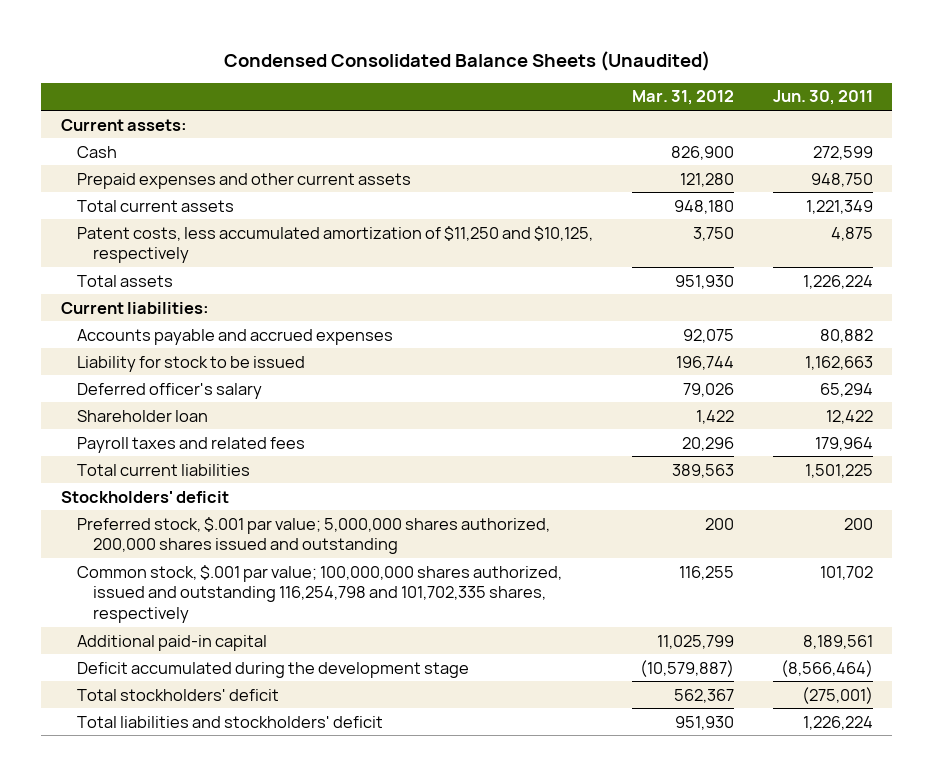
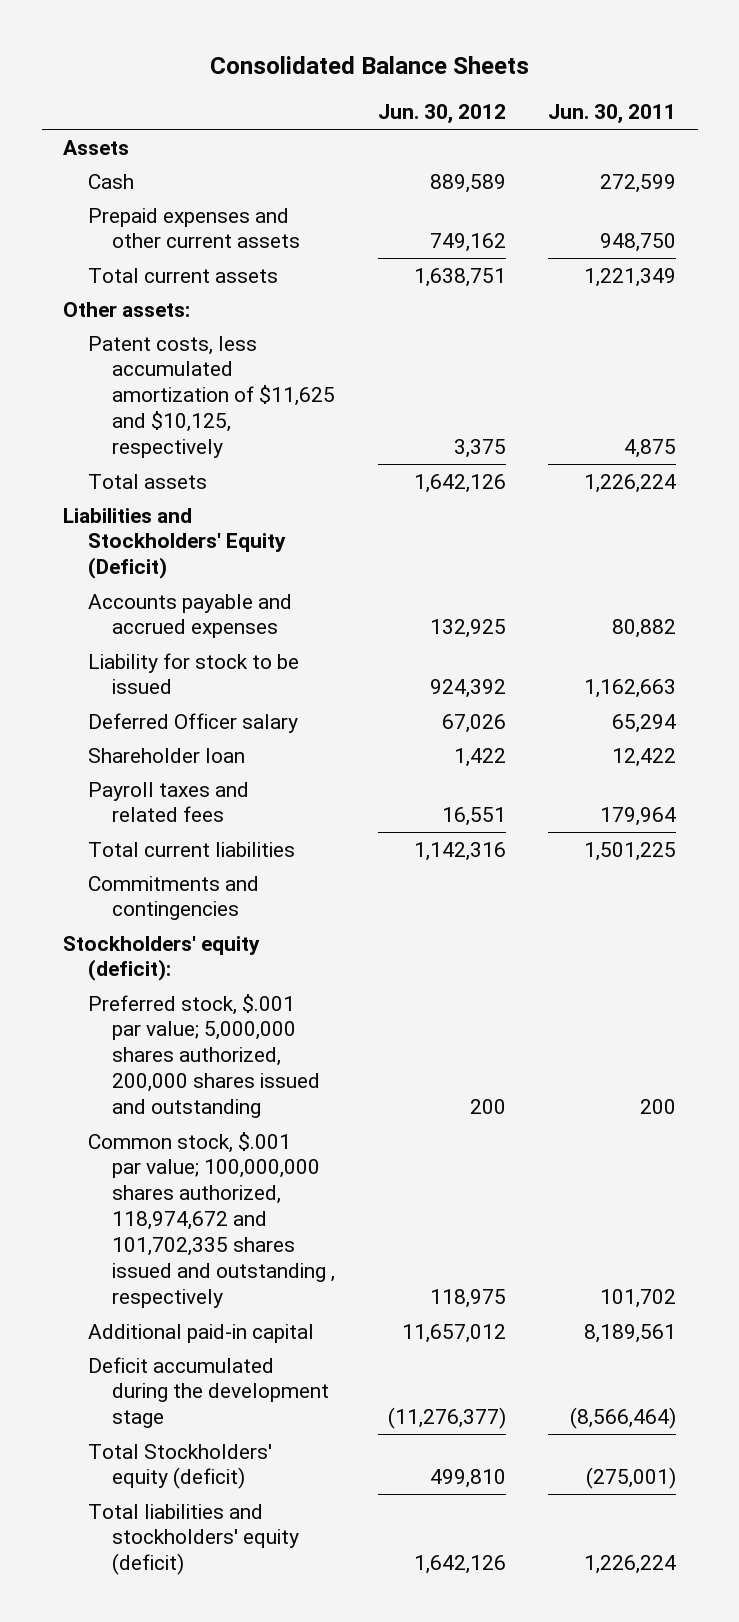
- Condensed Consolidated Balance Sheets (Unaudited)
+ Consolidated Balance Sheets
- | Mar. 31, 2012 | Jun. 30, 2011
+ | Jun. 30, 2012 | Jun. 30, 2011
- Current assets:
+ Assets
- Patent costs, less accumulated amortization of $11,250 and $10,125, respectively | 3,750 | 4,875
+ Other assets:
+ Patent costs, less accumulated amortization of $11,625 and $10,125, respectively | 3,375 | 4,875
- Current liabilities:
+ Liabilities and Stockholders' Equity (Deficit)
- Deferred officer's salary | 79,026 | 65,294
+ Deferred Officer salary | 67,026 | 65,294
- Stockholders' deficit
+ Commitments and contingencies
+ Stockholders' equity (deficit):
- Common stock, $.001 par value; 100,000,000 shares authorized, issued and outstanding 116,254,798 and 101,702,335 shares, respectively | 116,255 | 101,702
+ Common stock, $.001 par value; 100,000,000 shares authorized, 118,974,672 and 101,702,335 shares issued and outstanding , respectively | 118,975 | 101,702
- Total stockholders' deficit | 562,367 | (275,001)
- Total liabilities and stockholders' deficit | 951,930 | 1,226,224
+ Total Stockholders' equity (deficit) | 499,810 | (275,001)
+ Total liabilities and stockholders' equity (deficit) | 1,642,126 | 1,226,224

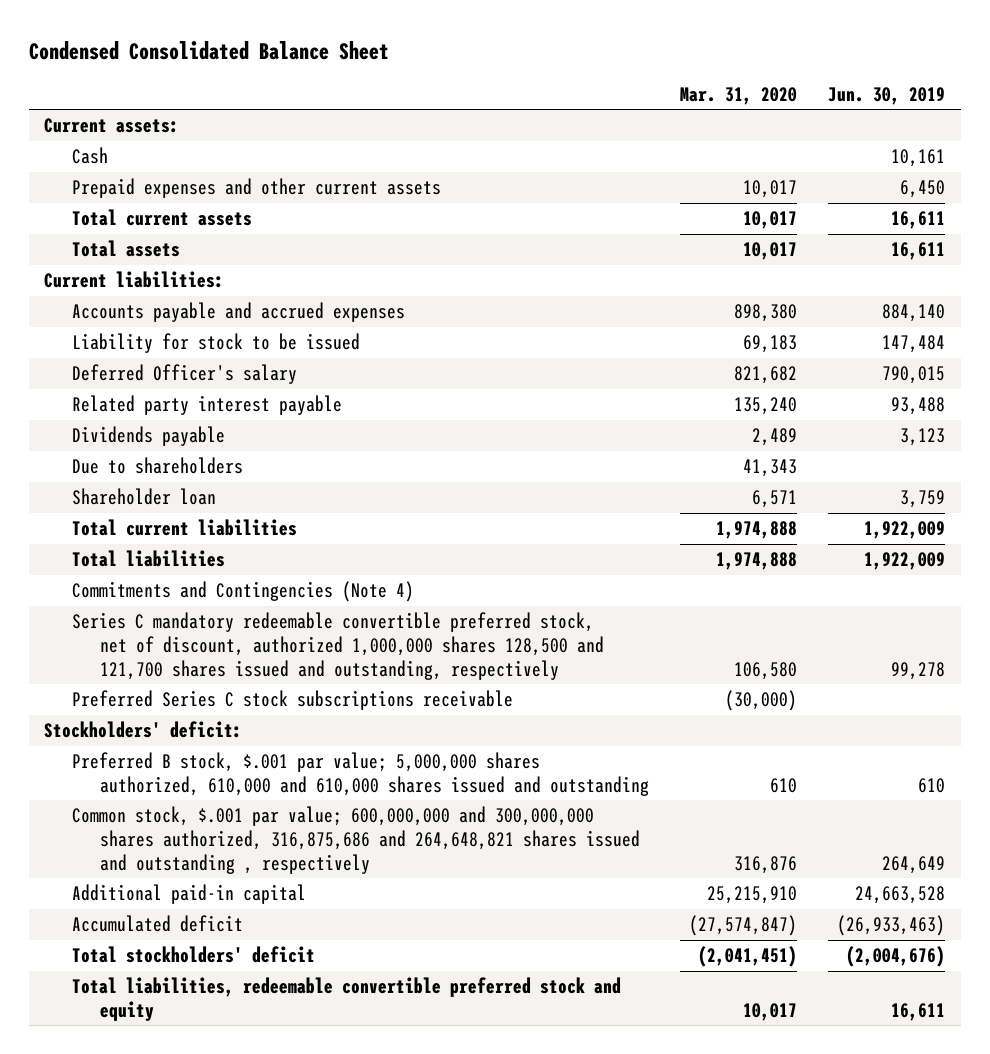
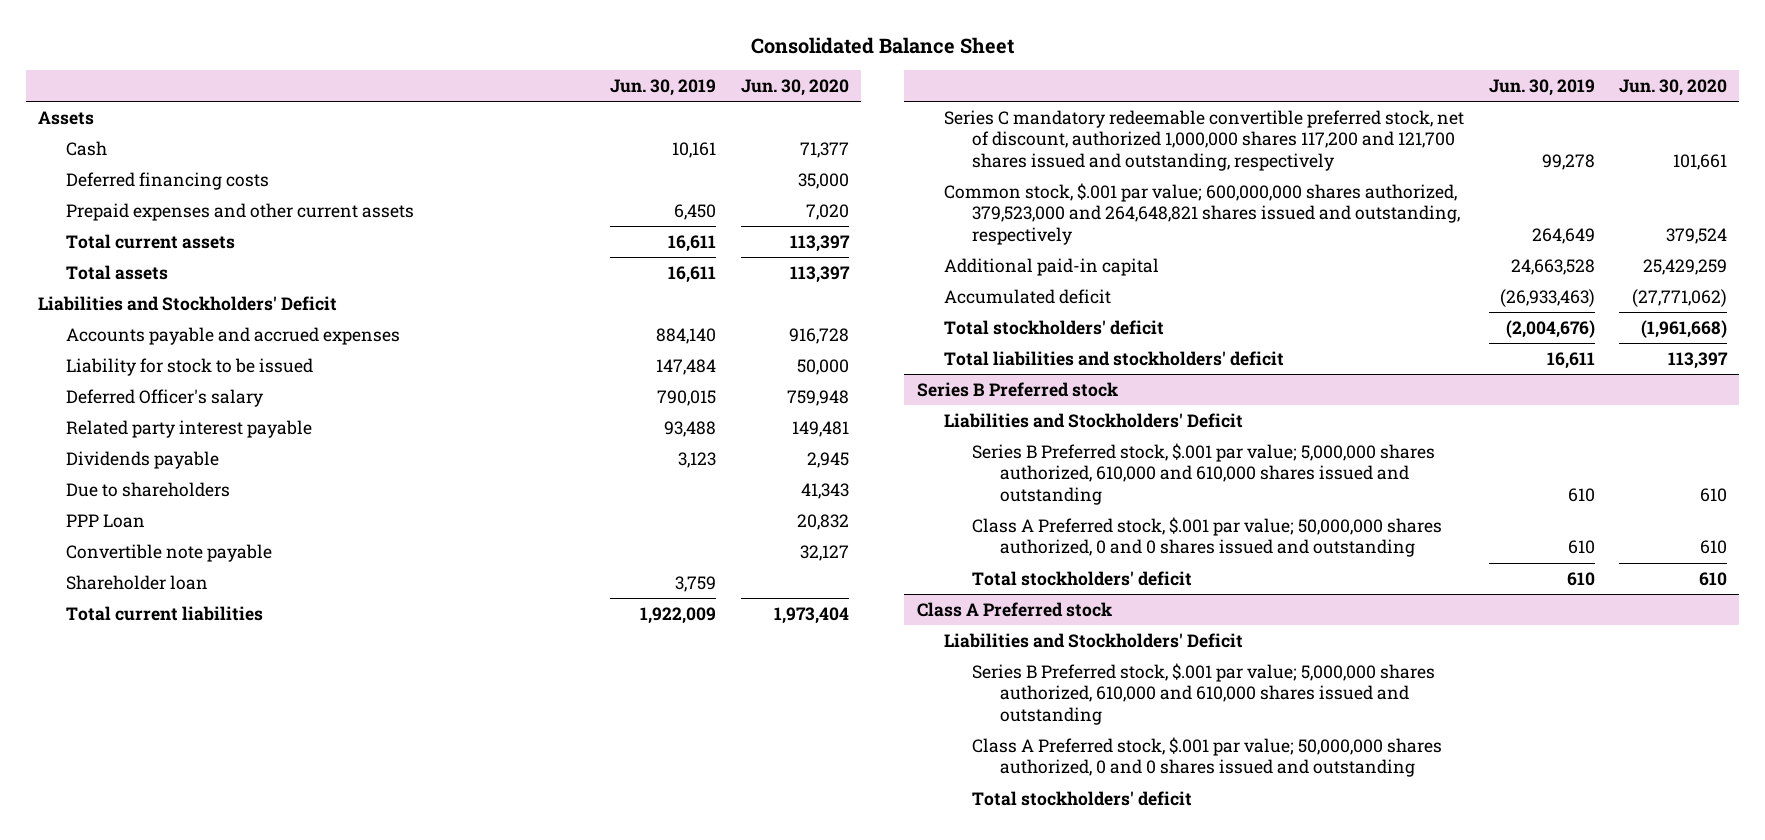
- Condensed Consolidated Balance Sheet
+ Consolidated Balance Sheet
- | Mar. 31, 2020 | Jun. 30, 2019
+ | Jun. 30, 2019 | Jun. 30, 2020
- Current assets:
+ Assets
+ Deferred financing costs | | 35,000
- Current liabilities:
+ Liabilities and Stockholders' Deficit
+ PPP Loan | | 20,832
+ Convertible note payable | | 32,127
- Total liabilities | 1,974,888 | 1,922,009
- Commitments and Contingencies (Note 4)
- Series C mandatory redeemable convertible preferred stock, net of discount, authorized 1,000,000 shares 128,500 and 121,700 shares issued and outstanding, respectively | 106,580 | 99,278
- Preferred Series C stock subscriptions receivable | (30,000) |
- Stockholders' deficit:
- Preferred B stock, $.001 par value; 5,000,000 shares authorized, 610,000 and 610,000 shares issued and outstanding | 610 | 610
- Common stock, $.001 par value; 600,000,000 and 300,000,000 shares authorized, 316,875,686 and 264,648,821 shares issued and outstanding , respectively | 316,876 | 264,649
+ Series C mandatory redeemable convertible preferred stock, net of discount, authorized 1,000,000 shares 117,200 and 121,700 shares issued and outstanding, respectively | 99,278 | 101,661
+ Common stock, $.001 par value; 600,000,000 shares authorized, 379,523,000 and 264,648,821 shares issued and outstanding, respectively | 264,649 | 379,524
- Total liabilities, redeemable convertible preferred stock and equity | 10,017 | 16,611
+ Total liabilities and stockholders' deficit | 16,611 | 113,397
+ Series B Preferred stock
+ Liabilities and Stockholders' Deficit
+ Series B Preferred stock, $.001 par value; 5,000,000 shares authorized, 610,000 and 610,000 shares issued and outstanding | 610 | 610
+ Class A Preferred stock, $.001 par value; 50,000,000 shares authorized, 0 and 0 shares issued and outstanding | 610 | 610
+ Total stockholders' deficit | 610 | 610
+ Class A Preferred stock
+ Liabilities and Stockholders' Deficit
+ Series B Preferred stock, $.001 par value; 5,000,000 shares authorized, 610,000 and 610,000 shares issued and outstanding
+ Class A Preferred stock, $.001 par value; 50,000,000 shares authorized, 0 and 0 shares issued and outstanding
+ Total stockholders' deficit

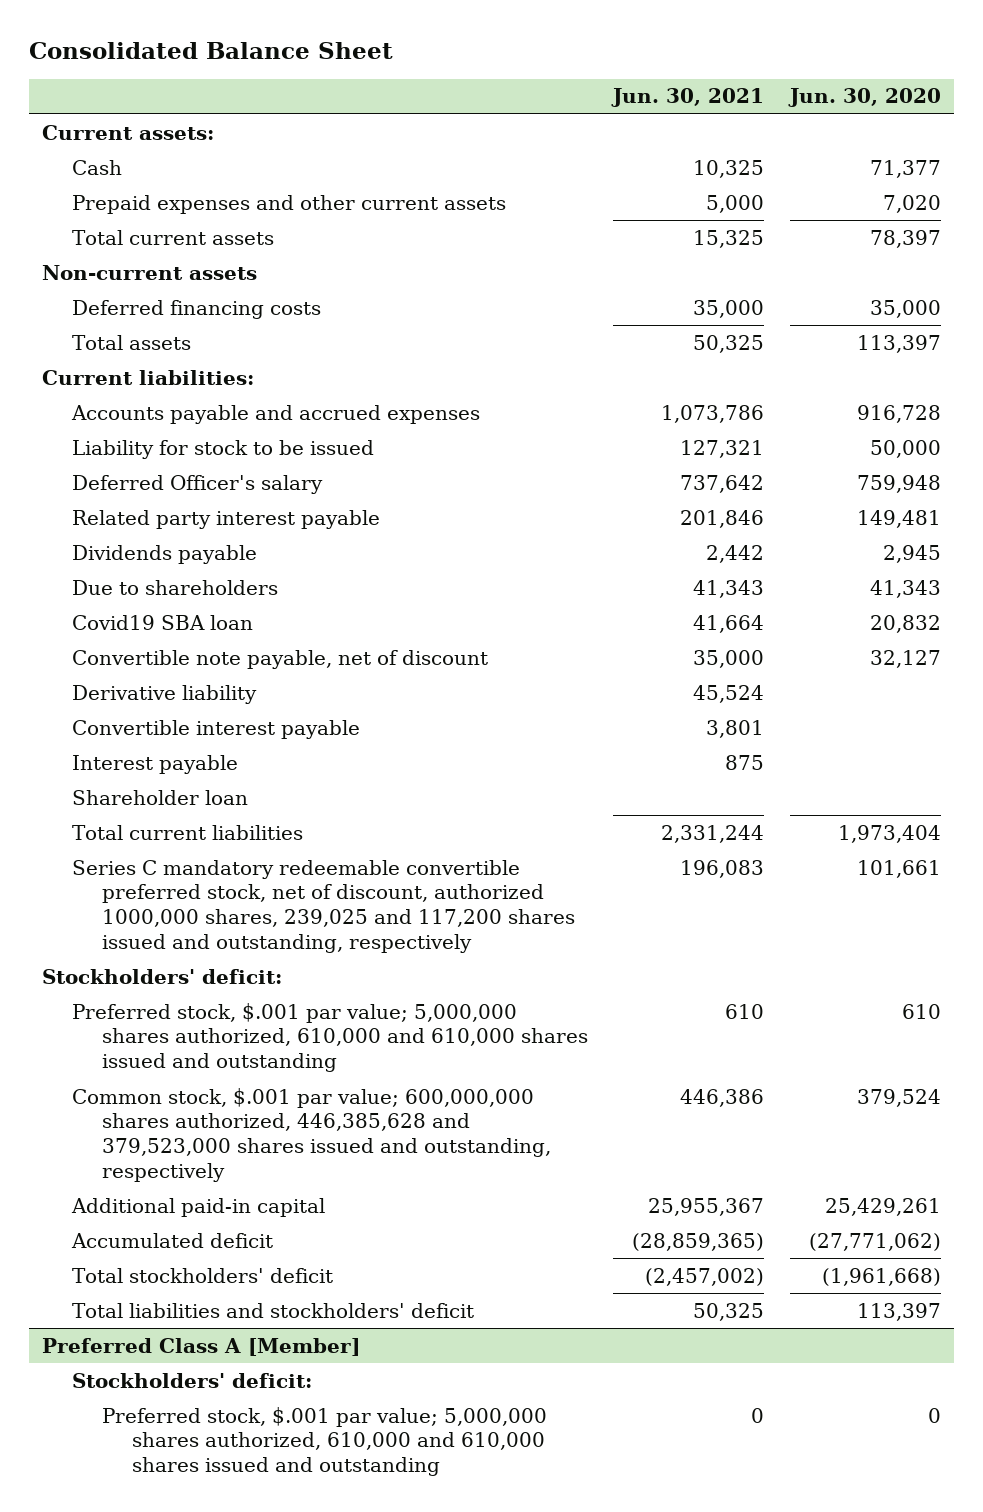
- | Jun. 30, 2019 | Jun. 30, 2020
+ | Jun. 30, 2021 | Jun. 30, 2020
- Assets
+ Current assets:
- Total current assets | 16,611 | 113,397
+ Total current assets | 15,325 | 78,397
+ Non-current assets
moved down: Deferred financing costs | 35,000 | 35,000
- Liabilities and Stockholders' Deficit
+ Current liabilities:
- PPP Loan | | 20,832
- Convertible note payable | | 32,127
+ Covid19 SBA loan | 41,664 | 20,832
+ Convertible note payable, net of discount | 35,000 | 32,127
+ Derivative liability | 45,524 |
+ Convertible interest payable | 3,801 |
+ Interest payable | 875 |
- Series C mandatory redeemable convertible preferred stock, net of discount, authorized 1,000,000 shares 117,200 and 121,700 shares issued and outstanding, respectively | 99,278 | 101,661
- Common stock, $.001 par value; 600,000,000 shares authorized, 379,523,000 and 264,648,821 shares issued and outstanding, respectively | 264,649 | 379,524
- Additional paid-in capital | 24,663,528 | 25,429,259
+ Series C mandatory redeemable convertible preferred stock, net of discount, authorized 1000,000 shares, 239,025 and 117,200 shares issued and outstanding, respectively | 196,083 | 101,661
+ Stockholders' deficit:
+ Preferred stock, $.001 par value; 5,000,000 shares authorized, 610,000 and 610,000 shares issued and outstanding | 610 | 610
+ Common stock, $.001 par value; 600,000,000 shares authorized, 446,385,628 and 379,523,000 shares issued and outstanding, respectively | 446,386 | 379,524
+ Additional paid-in capital | 25,955,367 | 25,429,261
- Series B Preferred stock
- Liabilities and Stockholders' Deficit
- Series B Preferred stock, $.001 par value; 5,000,000 shares authorized, 610,000 and 610,000 shares issued and outstanding | 610 | 610
- Class A Preferred stock, $.001 par value; 50,000,000 shares authorized, 0 and 0 shares issued and outstanding | 610 | 610
- Total stockholders' deficit | 610 | 610
- Class A Preferred stock
- Liabilities and Stockholders' Deficit
- Series B Preferred stock, $.001 par value; 5,000,000 shares authorized, 610,000 and 610,000 shares issued and outstanding
- Class A Preferred stock, $.001 par value; 50,000,000 shares authorized, 0 and 0 shares issued and outstanding
- Total stockholders' deficit
+ Preferred Class A [Member]
+ Stockholders' deficit:
+ Preferred stock, $.001 par value; 5,000,000 shares authorized, 610,000 and 610,000 shares issued and outstanding | 0 | 0

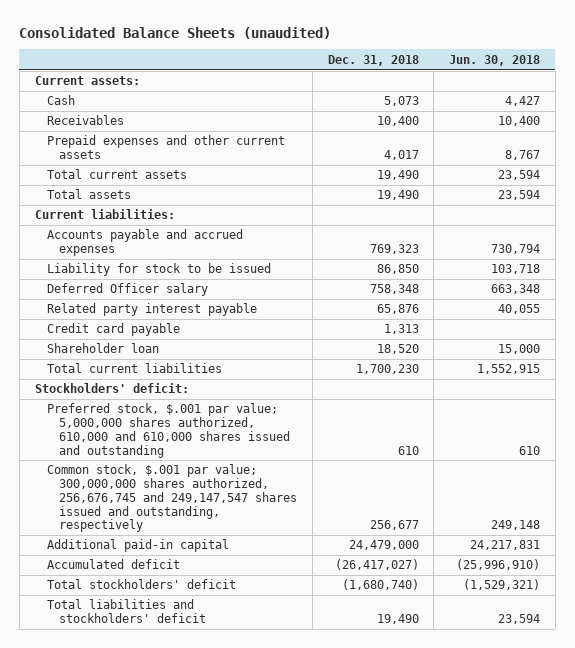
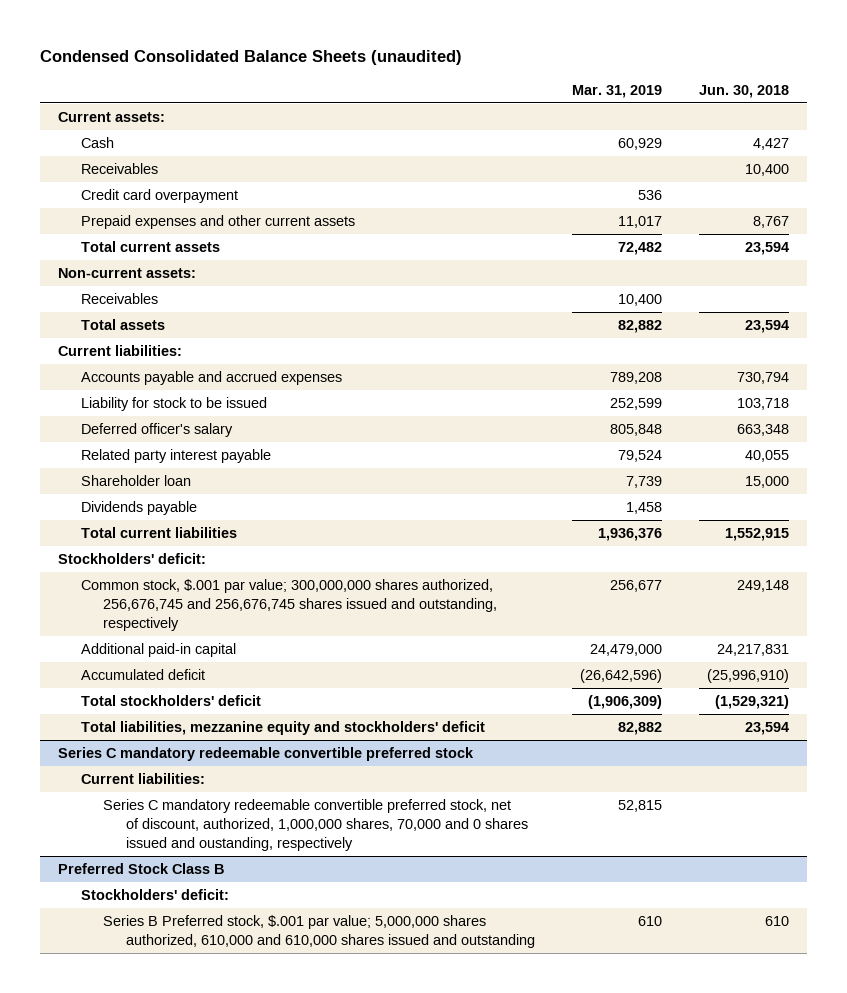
- Consolidated Balance Sheets (unaudited)
+ Condensed Consolidated Balance Sheets (unaudited)
- | Dec. 31, 2018 | Jun. 30, 2018
+ | Mar. 31, 2019 | Jun. 30, 2018
+ Credit card overpayment | 536 |
+ Non-current assets:
+ Receivables | 10,400 |
- Deferred Officer salary | 758,348 | 663,348
+ Deferred officer's salary | 805,848 | 663,348
- Credit card payable | 1,313 |
+ Dividends payable | 1,458 |
- Preferred stock, $.001 par value; 5,000,000 shares authorized, 610,000 and 610,000 shares issued and outstanding | 610 | 610
- Common stock, $.001 par value; 300,000,000 shares authorized, 256,676,745 and 249,147,547 shares issued and outstanding, respectively | 256,677 | 249,148
+ Common stock, $.001 par value; 300,000,000 shares authorized, 256,676,745 and 256,676,745 shares issued and outstanding, respectively | 256,677 | 249,148
- Total liabilities and stockholders' deficit | 19,490 | 23,594
+ Total liabilities, mezzanine equity and stockholders' deficit | 82,882 | 23,594
+ Series C mandatory redeemable convertible preferred stock
+ Current liabilities:
+ Series C mandatory redeemable convertible preferred stock, net of discount, authorized, 1,000,000 shares, 70,000 and 0 shares issued and oustanding, respectively | 52,815 |
+ Preferred Stock Class B
+ Stockholders' deficit:
+ Series B Preferred stock, $.001 par value; 5,000,000 shares authorized, 610,000 and 610,000 shares issued and outstanding | 610 | 610

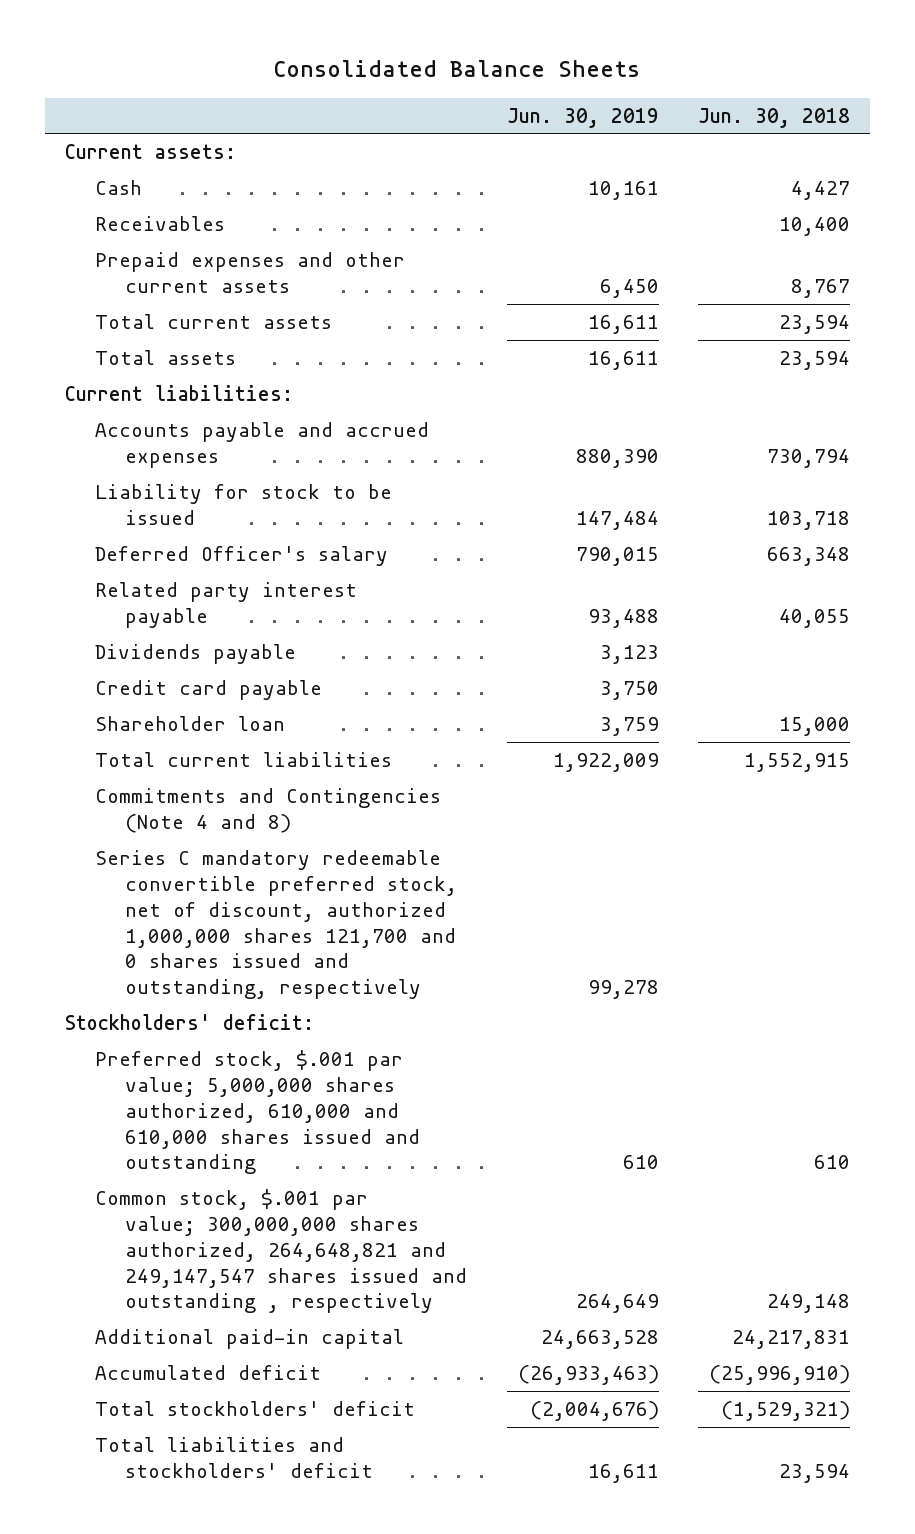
- Condensed Consolidated Balance Sheets (unaudited)
+ Consolidated Balance Sheets
- | Mar. 31, 2019 | Jun. 30, 2018
+ | Jun. 30, 2019 | Jun. 30, 2018
- Credit card overpayment | 536 |
- Non-current assets:
- Receivables | 10,400 |
- Deferred officer's salary | 805,848 | 663,348
+ Deferred Officer's salary | 790,015 | 663,348
+ Credit card payable | 3,750 |
moved down: Shareholder loan | 3,759 | 15,000
+ Commitments and Contingencies (Note 4 and 8)
+ Series C mandatory redeemable convertible preferred stock, net of discount, authorized 1,000,000 shares 121,700 and 0 shares issued and outstanding, respectively | 99,278 |
- Common stock, $.001 par value; 300,000,000 shares authorized, 256,676,745 and 256,676,745 shares issued and outstanding, respectively | 256,677 | 249,148
+ Preferred stock, $.001 par value; 5,000,000 shares authorized, 610,000 and 610,000 shares issued and outstanding | 610 | 610
+ Common stock, $.001 par value; 300,000,000 shares authorized, 264,648,821 and 249,147,547 shares issued and outstanding , respectively | 264,649 | 249,148
- Total liabilities, mezzanine equity and stockholders' deficit | 82,882 | 23,594
- Series C mandatory redeemable convertible preferred stock
- Current liabilities:
- Series C mandatory redeemable convertible preferred stock, net of discount, authorized, 1,000,000 shares, 70,000 and 0 shares issued and oustanding, respectively | 52,815 |
- Preferred Stock Class B
- Stockholders' deficit:
- Series B Preferred stock, $.001 par value; 5,000,000 shares authorized, 610,000 and 610,000 shares issued and outstanding | 610 | 610
+ Total liabilities and stockholders' deficit | 16,611 | 23,594

